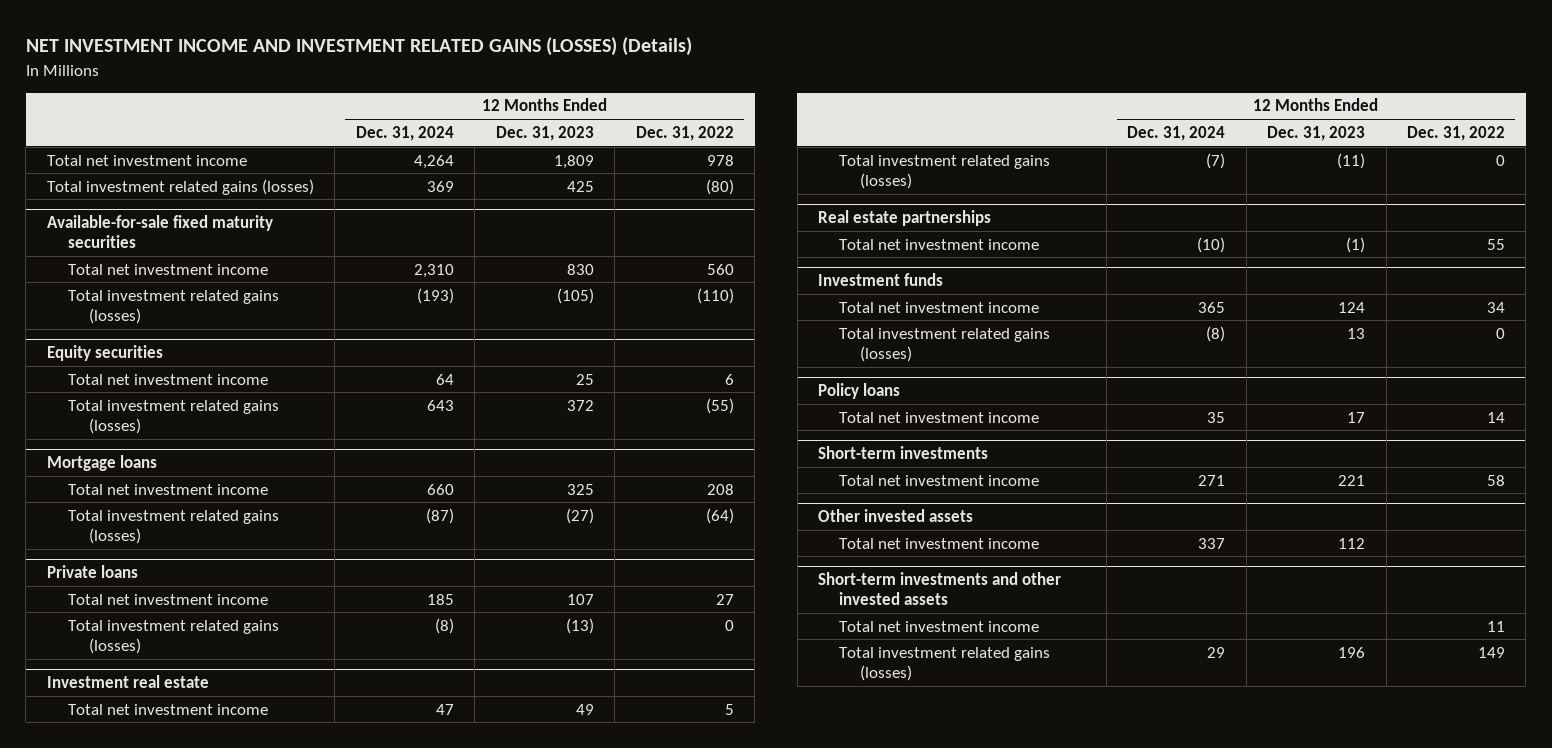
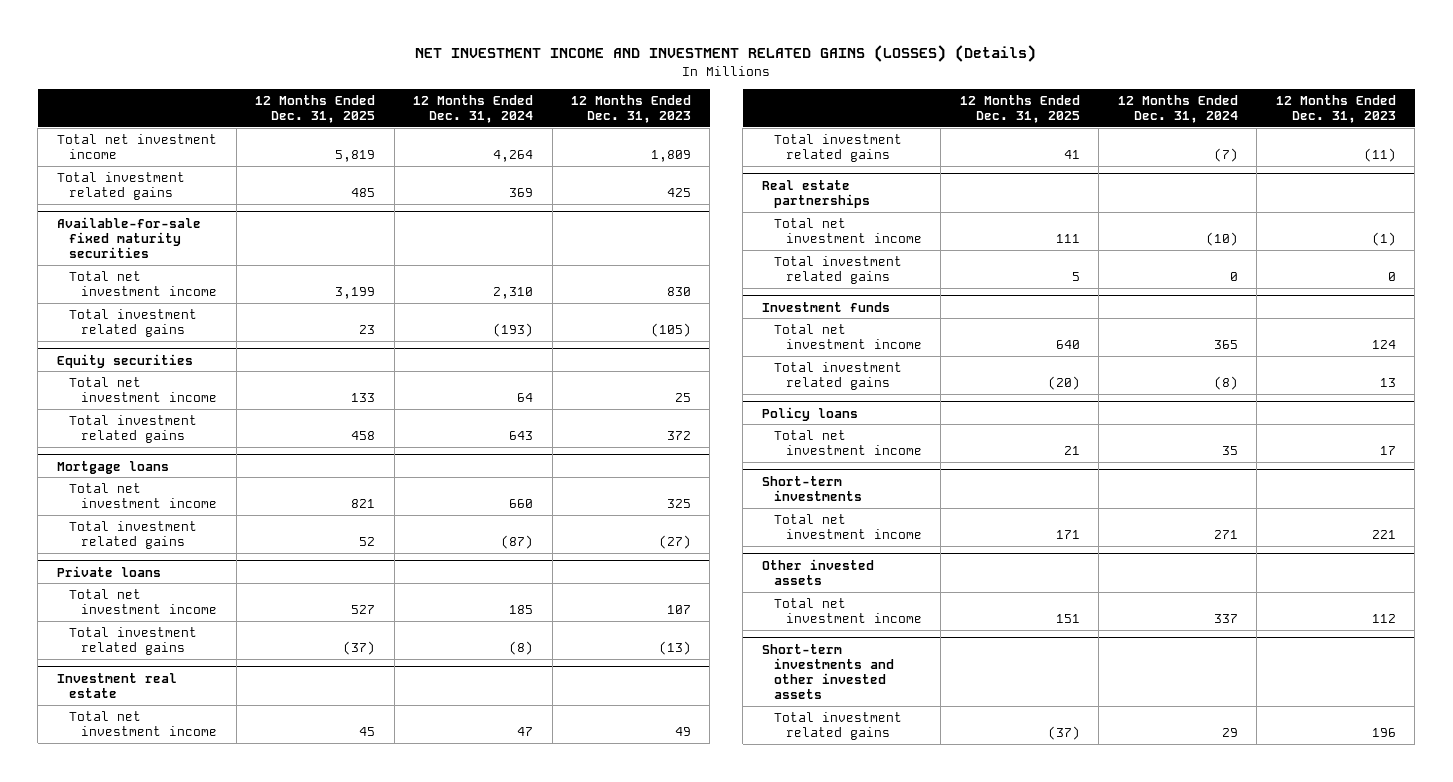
- | 12 Months Ended Dec. 31, 2024 | 12 Months Ended Dec. 31, 2023 | 12 Months Ended Dec. 31, 2022
+ | 12 Months Ended Dec. 31, 2025 | 12 Months Ended Dec. 31, 2024 | 12 Months Ended Dec. 31, 2023
- Total investment related gains (losses) | 369 | 425 | (80)
+ Total investment related gains | 485 | 369 | 425
@ Available-for-sale fixed maturity securities
- Total investment related gains (losses) | (193) | (105) | (110)
+ Total investment related gains | 23 | (193) | (105)
@ Equity securities
- Total investment related gains (losses) | 643 | 372 | (55)
+ Total investment related gains | 458 | 643 | 372
@ Mortgage loans
- Total investment related gains (losses) | (87) | (27) | (64)
+ Total investment related gains | 52 | (87) | (27)
@ Private loans
- Total investment related gains (losses) | (8) | (13) | 0
+ Total investment related gains | (37) | (8) | (13)
@ Investment real estate
- Total investment related gains (losses) | (7) | (11) | 0
+ Total investment related gains | 41 | (7) | (11)
@ Real estate partnerships
+ Total investment related gains | 5 | 0 | 0
@ Investment funds
- Total investment related gains (losses) | (8) | 13 | 0
+ Total investment related gains | (20) | (8) | 13
@ Short-term investments and other invested assets
- Total net investment income | | | 11
- Total investment related gains (losses) | 29 | 196 | 149
+ Total investment related gains | (37) | 29 | 196

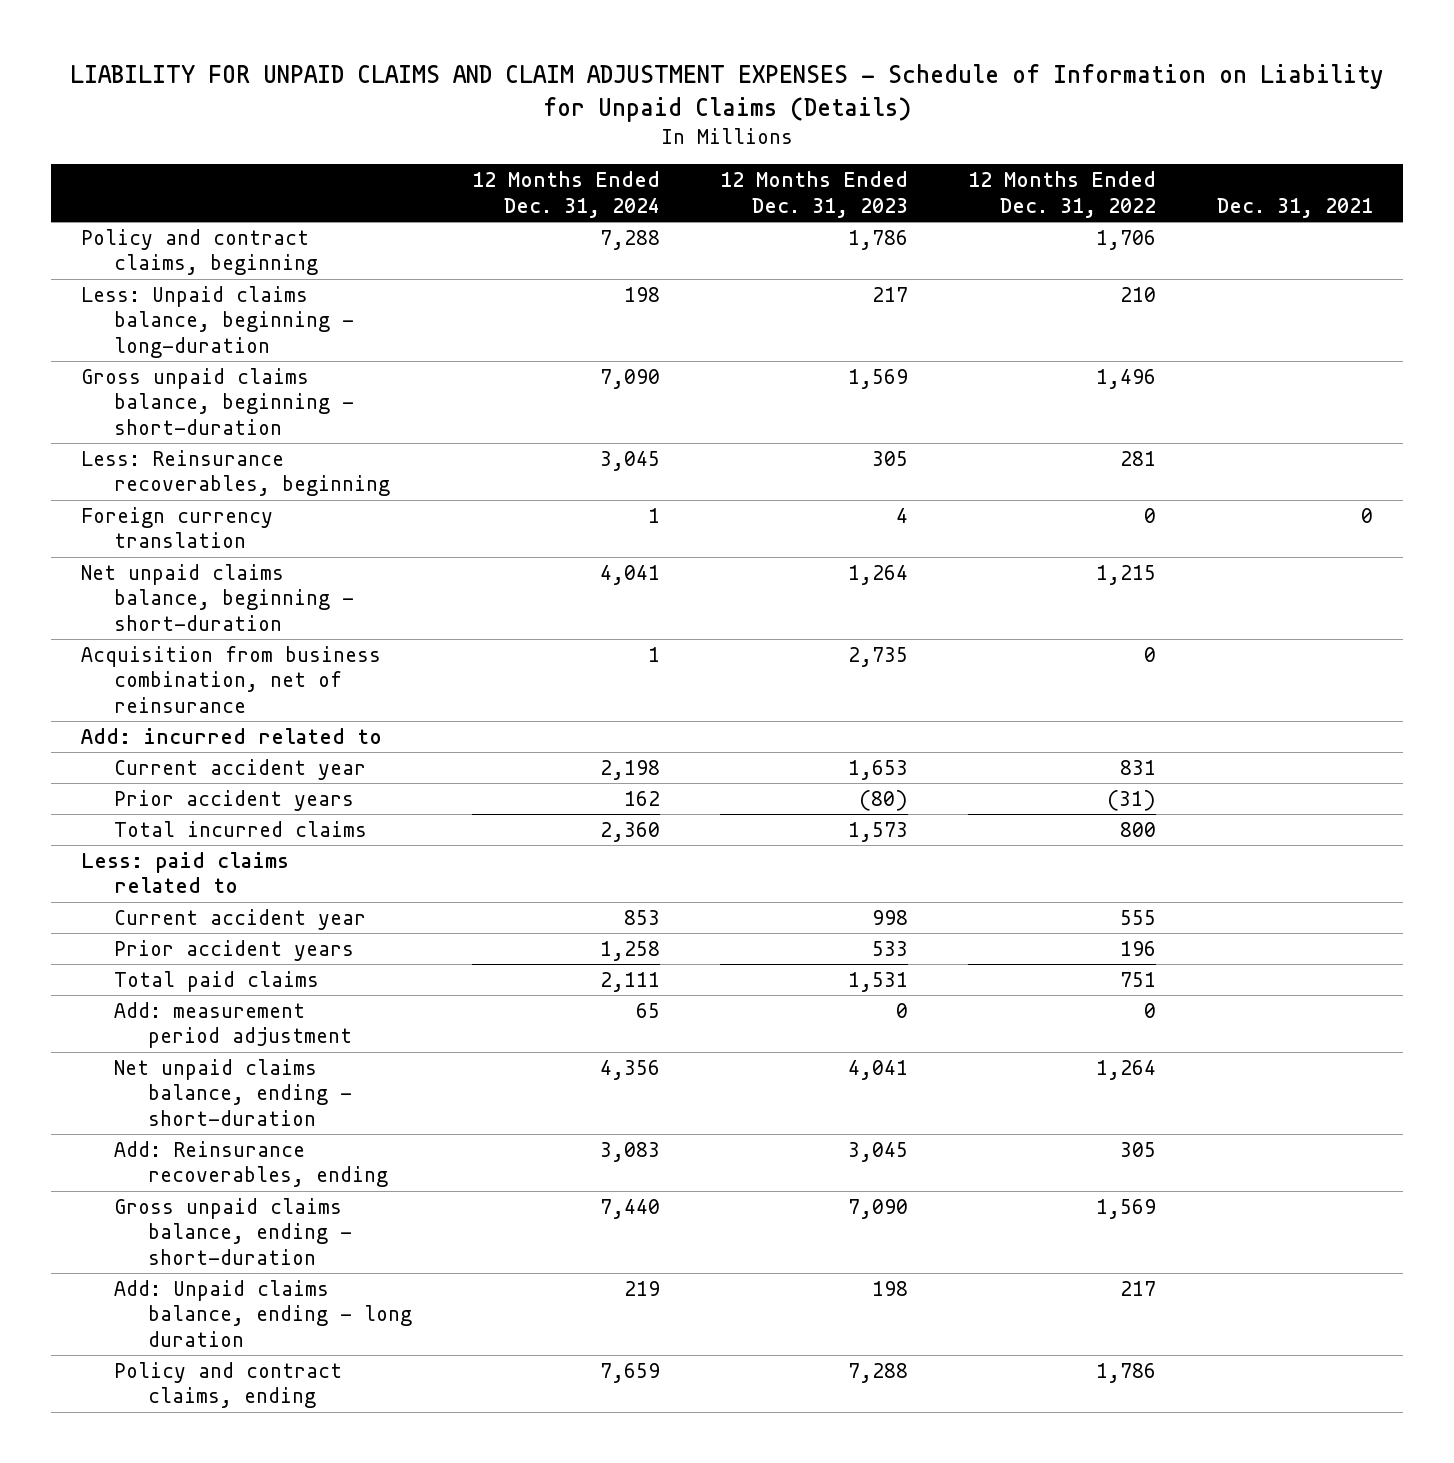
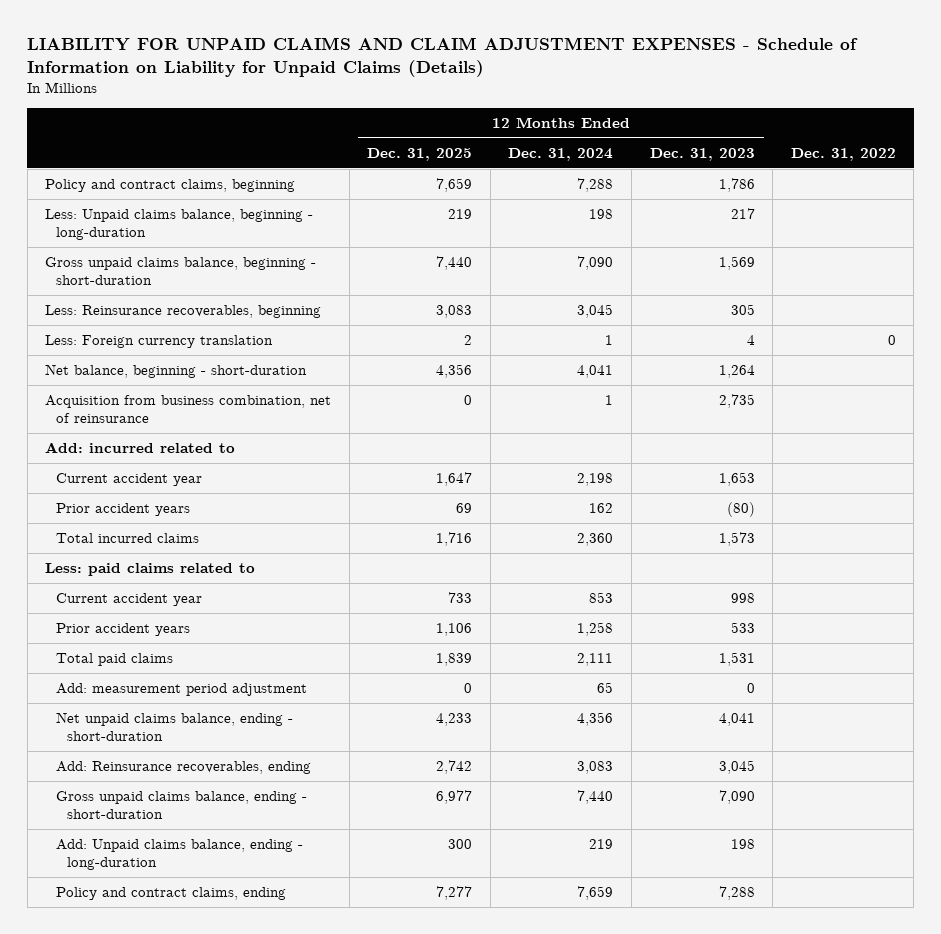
- | 12 Months Ended Dec. 31, 2024 | 12 Months Ended Dec. 31, 2023 | 12 Months Ended Dec. 31, 2022 | Dec. 31, 2021
+ | 12 Months Ended Dec. 31, 2025 | 12 Months Ended Dec. 31, 2024 | 12 Months Ended Dec. 31, 2023 | Dec. 31, 2022
- Foreign currency translation | 1 | 4 | 0 | 0
- Net unpaid claims balance, beginning - short-duration | 4,041 | 1,264 | 1,215 |
+ Less: Foreign currency translation | 2 | 1 | 4 | 0
+ Net balance, beginning - short-duration | 4,356 | 4,041 | 1,264 |
- Add: Unpaid claims balance, ending - long duration | 219 | 198 | 217 |
+ Add: Unpaid claims balance, ending - long-duration | 300 | 219 | 198 |

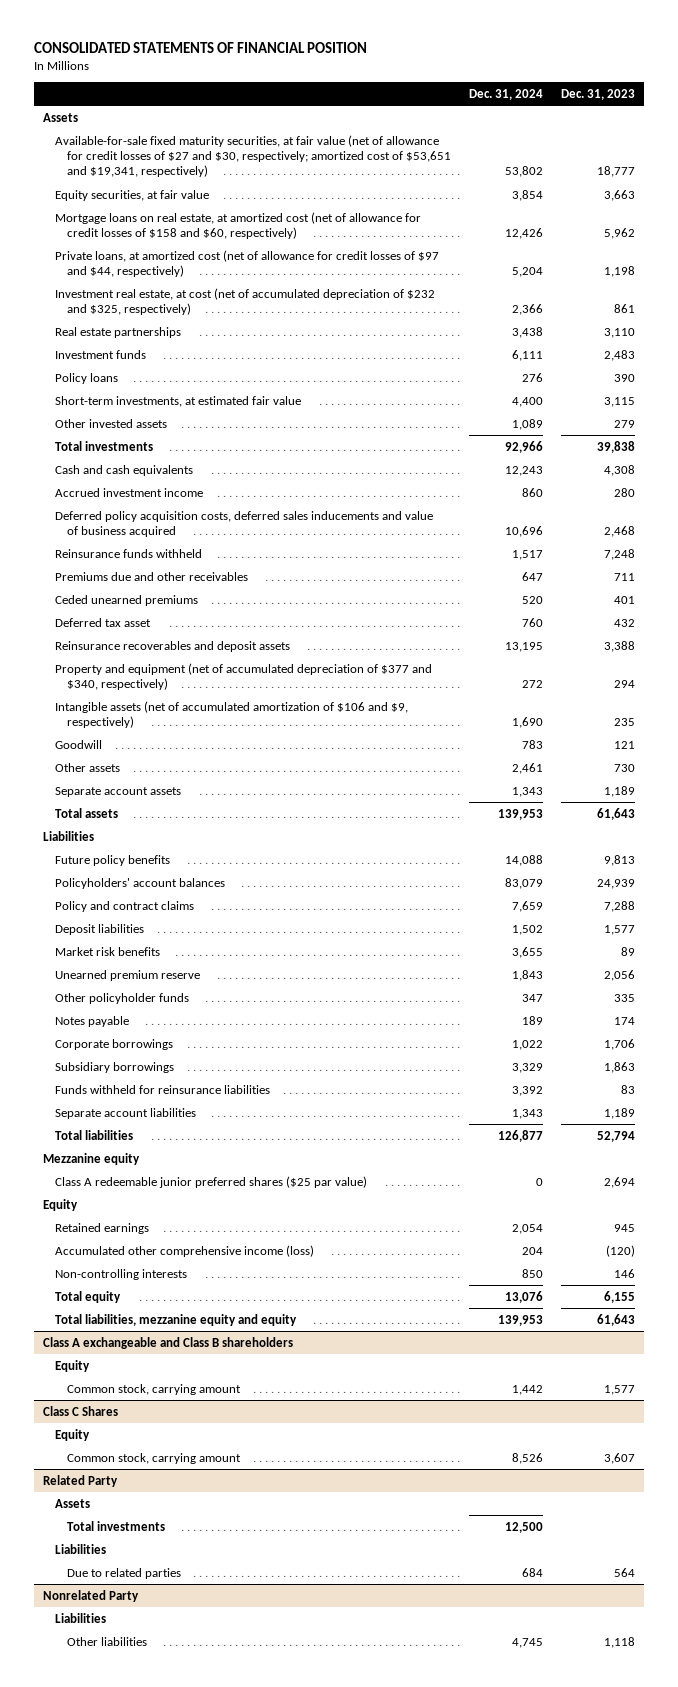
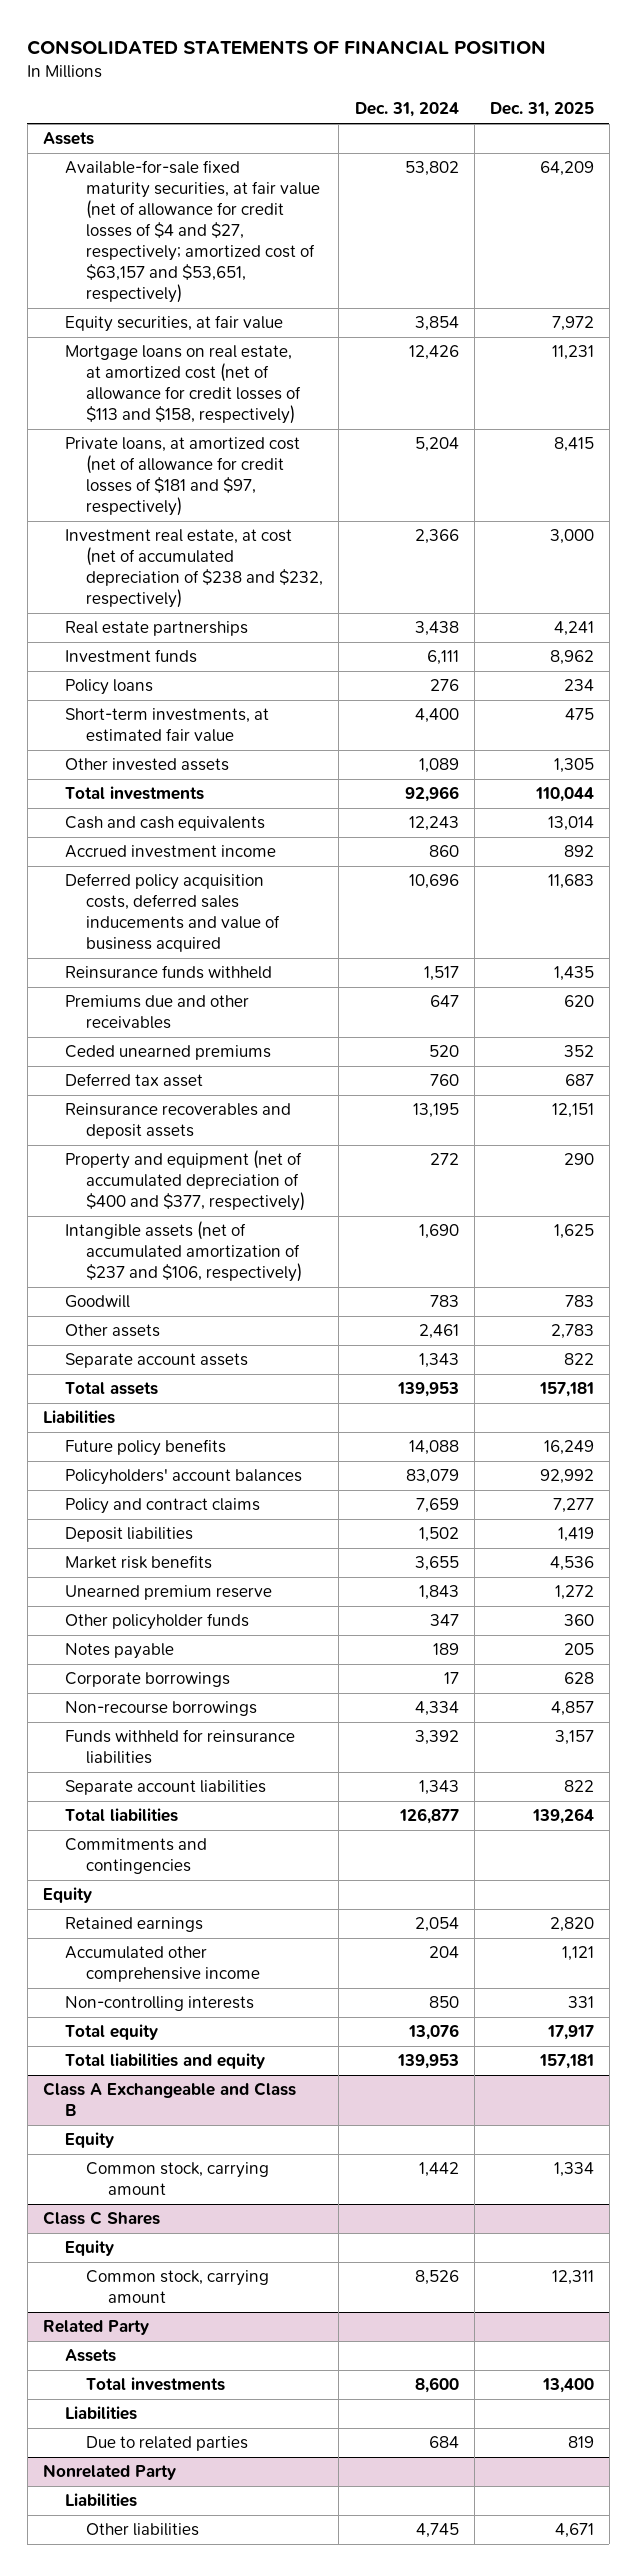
- | Dec. 31, 2024 | Dec. 31, 2023
+ | Dec. 31, 2024 | Dec. 31, 2025
- Available-for-sale fixed maturity securities, at fair value (net of allowance for credit losses of $27 and $30, respectively; amortized cost of $53,651 and $19,341, respectively) | 53,802 | 18,777
+ Available-for-sale fixed maturity securities, at fair value (net of allowance for credit losses of $4 and $27, respectively; amortized cost of $63,157 and $53,651, respectively) | 53,802 | 64,209
- Mortgage loans on real estate, at amortized cost (net of allowance for credit losses of $158 and $60, respectively) | 12,426 | 5,962
- Private loans, at amortized cost (net of allowance for credit losses of $97 and $44, respectively) | 5,204 | 1,198
- Investment real estate, at cost (net of accumulated depreciation of $232 and $325, respectively) | 2,366 | 861
+ Mortgage loans on real estate, at amortized cost (net of allowance for credit losses of $113 and $158, respectively) | 12,426 | 11,231
+ Private loans, at amortized cost (net of allowance for credit losses of $181 and $97, respectively) | 5,204 | 8,415
+ Investment real estate, at cost (net of accumulated depreciation of $238 and $232, respectively) | 2,366 | 3,000
- Property and equipment (net of accumulated depreciation of $377 and $340, respectively) | 272 | 294
- Intangible assets (net of accumulated amortization of $106 and $9, respectively) | 1,690 | 235
+ Property and equipment (net of accumulated depreciation of $400 and $377, respectively) | 272 | 290
+ Intangible assets (net of accumulated amortization of $237 and $106, respectively) | 1,690 | 1,625
- Corporate borrowings | 1,022 | 1,706
- Subsidiary borrowings | 3,329 | 1,863
+ Corporate borrowings | 17 | 628
+ Non-recourse borrowings | 4,334 | 4,857
- Mezzanine equity
- Class A redeemable junior preferred shares ($25 par value) | 0 | 2,694
+ Commitments and contingencies
- Accumulated other comprehensive income (loss) | 204 | (120)
+ Accumulated other comprehensive income | 204 | 1,121
- Total liabilities, mezzanine equity and equity | 139,953 | 61,643
- Class A exchangeable and Class B shareholders
+ Total liabilities and equity | 139,953 | 157,181
+ Class A Exchangeable and Class B
@ Related Party
- Total investments | 12,500 |
+ Total investments | 8,600 | 13,400

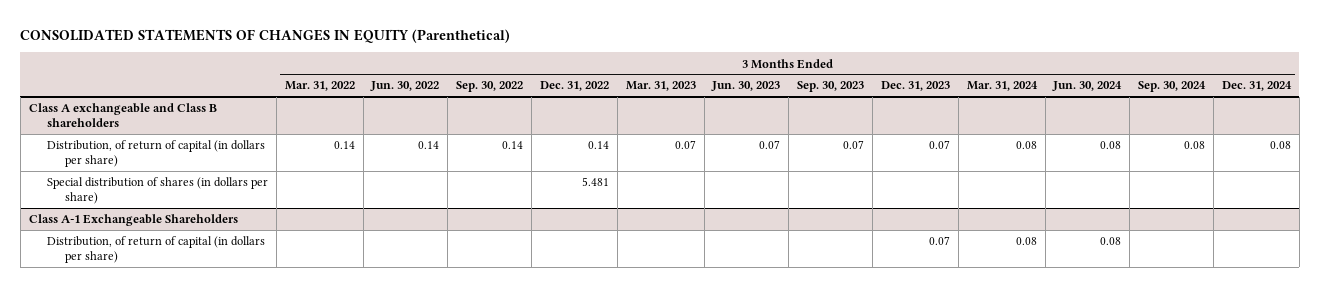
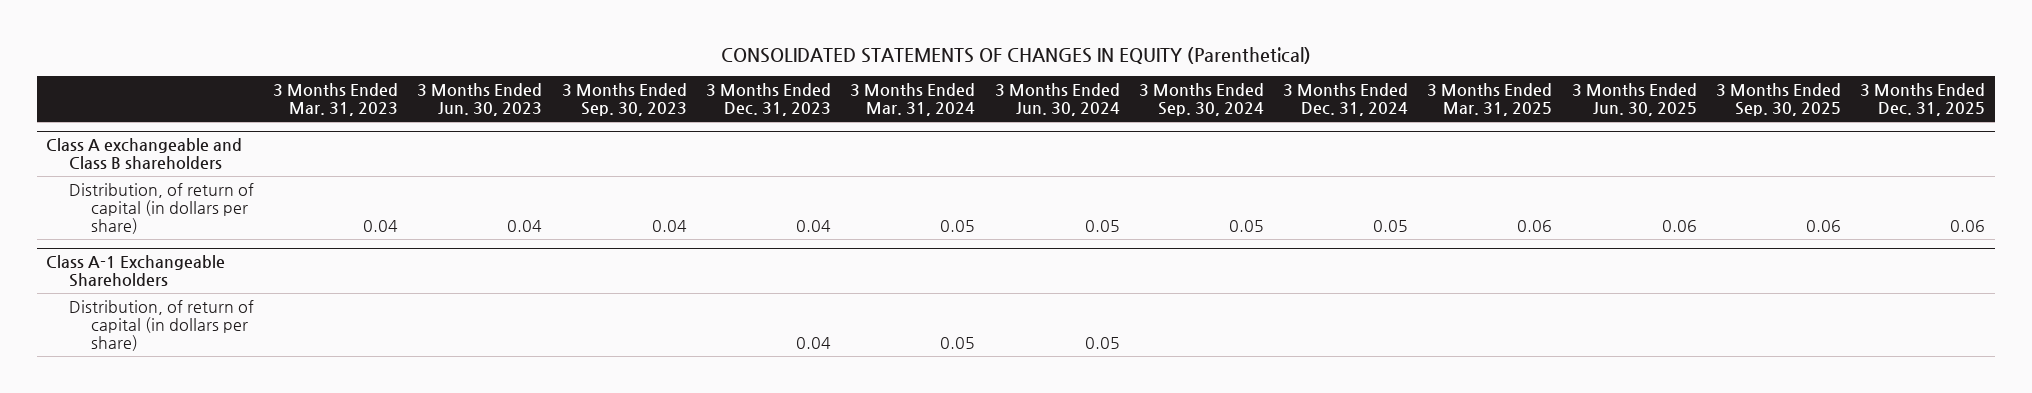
- | 3 Months Ended Mar. 31, 2022 | 3 Months Ended Jun. 30, 2022 | 3 Months Ended Sep. 30, 2022 | 3 Months Ended Dec. 31, 2022 | 3 Months Ended Mar. 31, 2023 | 3 Months Ended Jun. 30, 2023 | 3 Months Ended Sep. 30, 2023 | 3 Months Ended Dec. 31, 2023 | 3 Months Ended Mar. 31, 2024 | 3 Months Ended Jun. 30, 2024 | 3 Months Ended Sep. 30, 2024 | 3 Months Ended Dec. 31, 2024
+ | 3 Months Ended Mar. 31, 2023 | 3 Months Ended Jun. 30, 2023 | 3 Months Ended Sep. 30, 2023 | 3 Months Ended Dec. 31, 2023 | 3 Months Ended Mar. 31, 2024 | 3 Months Ended Jun. 30, 2024 | 3 Months Ended Sep. 30, 2024 | 3 Months Ended Dec. 31, 2024 | 3 Months Ended Mar. 31, 2025 | 3 Months Ended Jun. 30, 2025 | 3 Months Ended Sep. 30, 2025 | 3 Months Ended Dec. 31, 2025
@ Class A exchangeable and Class B shareholders
- Distribution, of return of capital (in dollars per share) | 0.14 | 0.14 | 0.14 | 0.14 | 0.07 | 0.07 | 0.07 | 0.07 | 0.08 | 0.08 | 0.08 | 0.08
- Special distribution of shares (in dollars per share) | | | | 5.481 | | | | | | | |
+ Distribution, of return of capital (in dollars per share) | 0.04 | 0.04 | 0.04 | 0.04 | 0.05 | 0.05 | 0.05 | 0.05 | 0.06 | 0.06 | 0.06 | 0.06
@ Class A-1 Exchangeable Shareholders
- Distribution, of return of capital (in dollars per share) | | | | | | | | 0.07 | 0.08 | 0.08 | |
+ Distribution, of return of capital (in dollars per share) | | | | 0.04 | 0.05 | 0.05 | | | | | |

